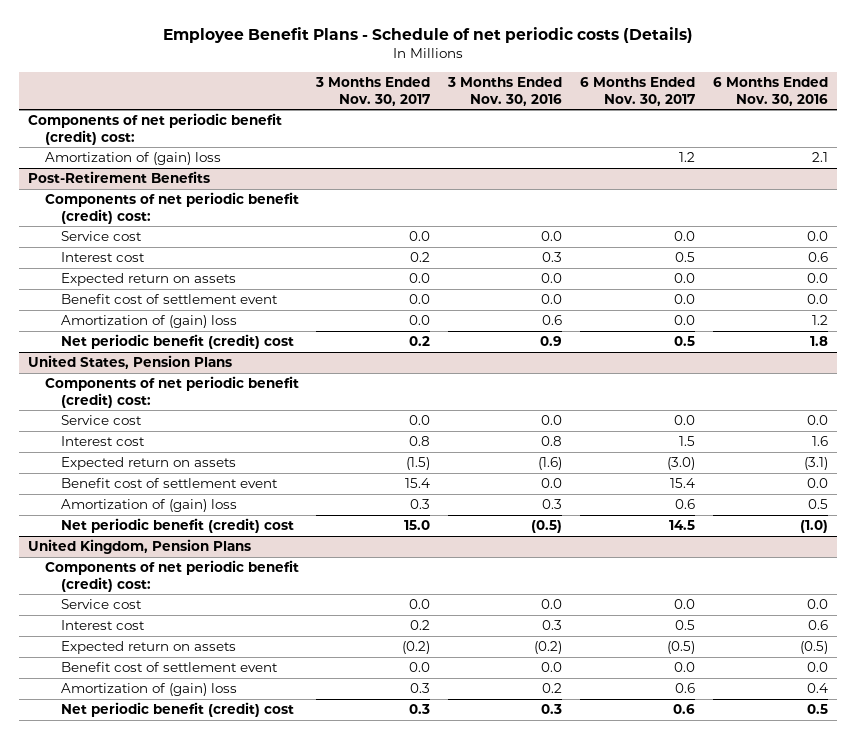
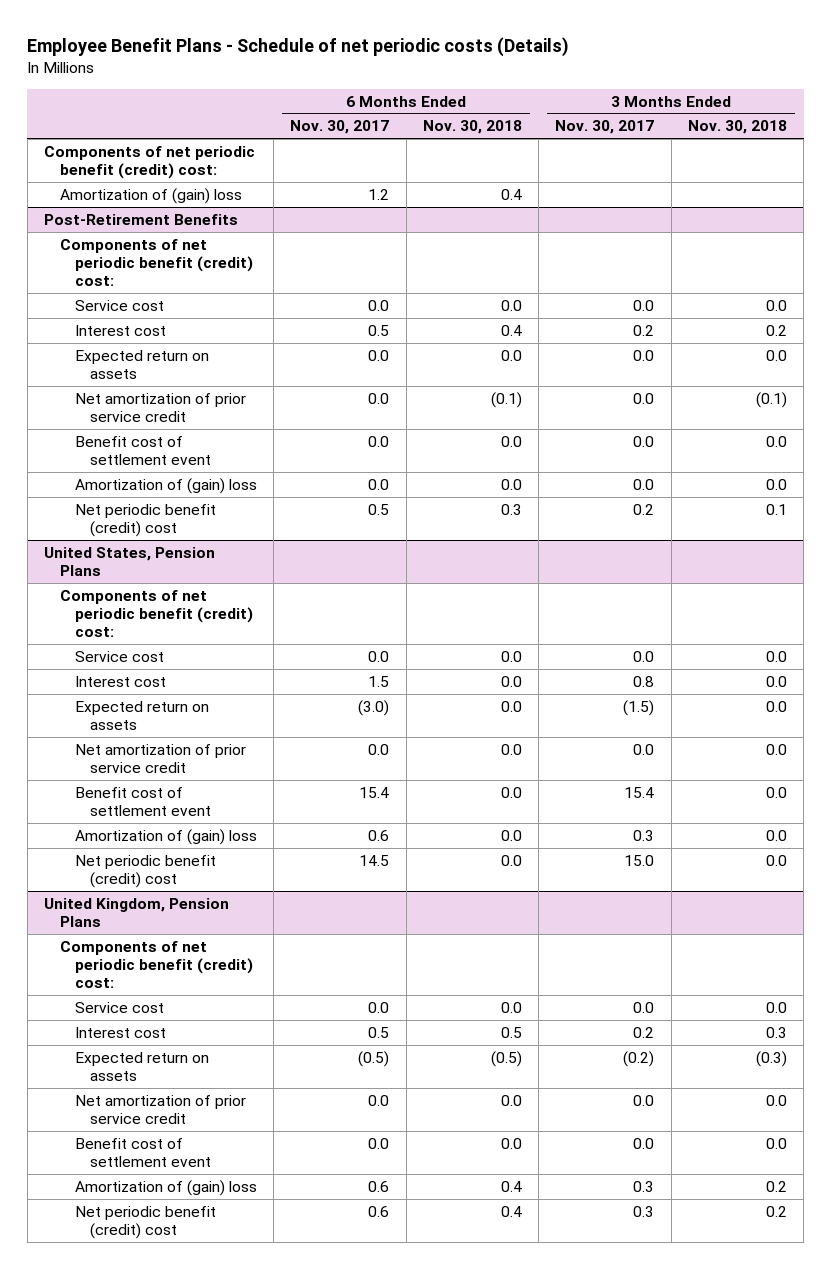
- | 3 Months Ended Nov. 30, 2017 | 3 Months Ended Nov. 30, 2016 | 6 Months Ended Nov. 30, 2017 | 6 Months Ended Nov. 30, 2016
+ | 6 Months Ended Nov. 30, 2017 | 6 Months Ended Nov. 30, 2018 | 3 Months Ended Nov. 30, 2017 | 3 Months Ended Nov. 30, 2018
@ Post-Retirement Benefits
+ Net amortization of prior service credit | 0.0 | (0.1) | 0.0 | (0.1)
@ United States, Pension Plans
+ Net amortization of prior service credit | 0.0 | 0.0 | 0.0 | 0.0
@ United Kingdom, Pension Plans
+ Net amortization of prior service credit | 0.0 | 0.0 | 0.0 | 0.0

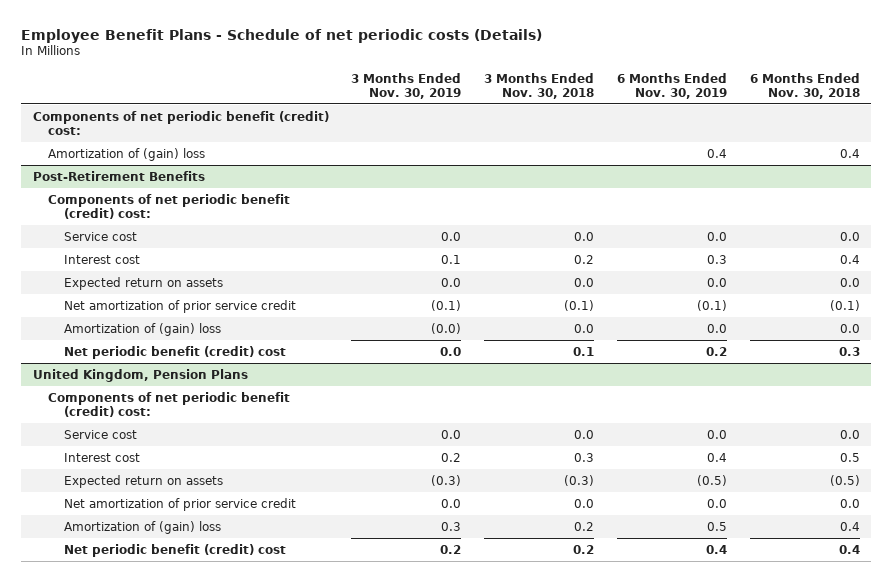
- | 6 Months Ended Nov. 30, 2017 | 6 Months Ended Nov. 30, 2018 | 3 Months Ended Nov. 30, 2017 | 3 Months Ended Nov. 30, 2018
+ | 3 Months Ended Nov. 30, 2019 | 3 Months Ended Nov. 30, 2018 | 6 Months Ended Nov. 30, 2019 | 6 Months Ended Nov. 30, 2018
@ Post-Retirement Benefits
- Benefit cost of settlement event | 0.0 | 0.0 | 0.0 | 0.0
- United States, Pension Plans
- Components of net periodic benefit (credit) cost:
- Service cost | 0.0 | 0.0 | 0.0 | 0.0
- Interest cost | 1.5 | 0.0 | 0.8 | 0.0
- Expected return on assets | (3.0) | 0.0 | (1.5) | 0.0
- Net amortization of prior service credit | 0.0 | 0.0 | 0.0 | 0.0
- Benefit cost of settlement event | 15.4 | 0.0 | 15.4 | 0.0
- Amortization of (gain) loss | 0.6 | 0.0 | 0.3 | 0.0
- Net periodic benefit (credit) cost | 14.5 | 0.0 | 15.0 | 0.0
@ United Kingdom, Pension Plans
- Benefit cost of settlement event | 0.0 | 0.0 | 0.0 | 0.0

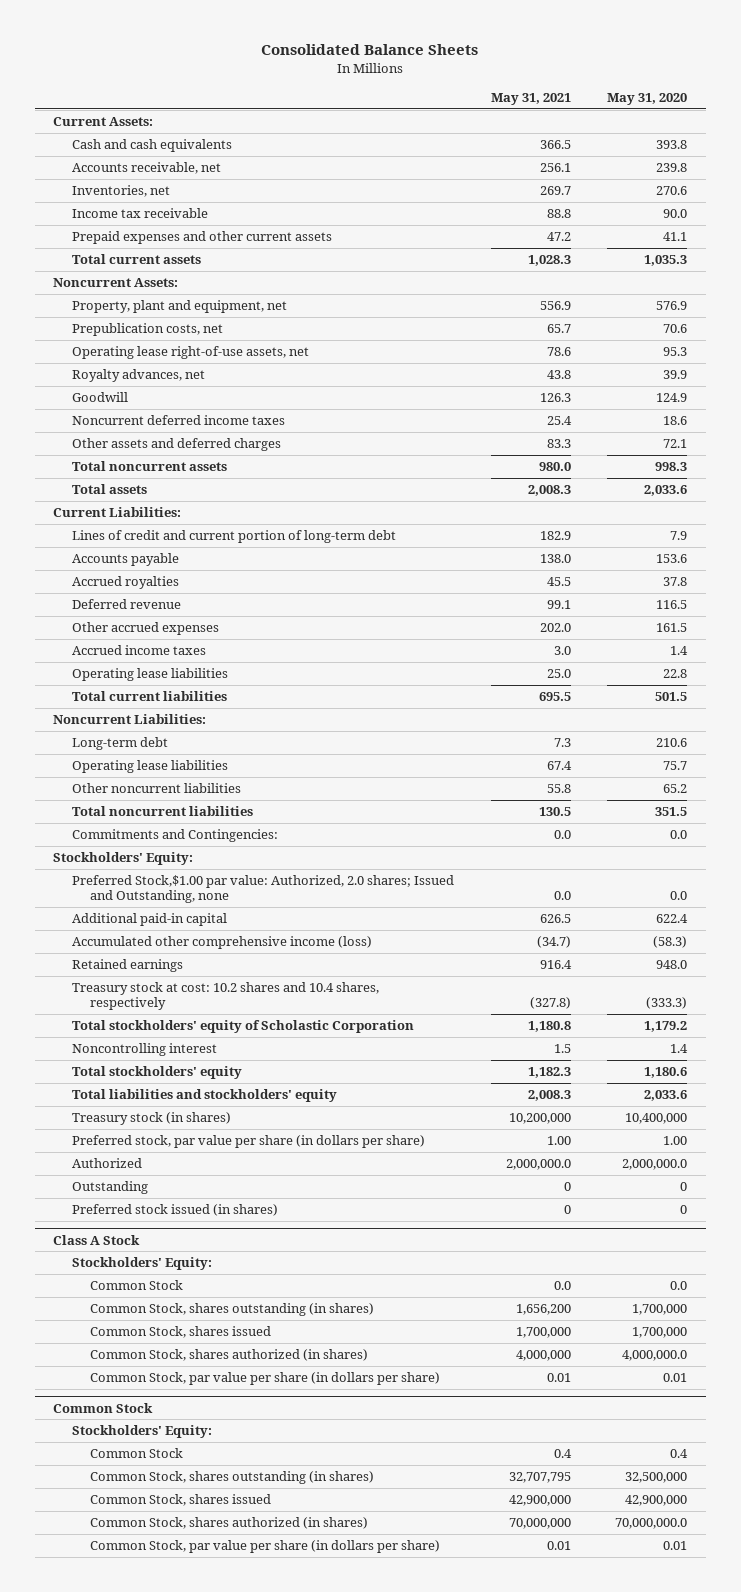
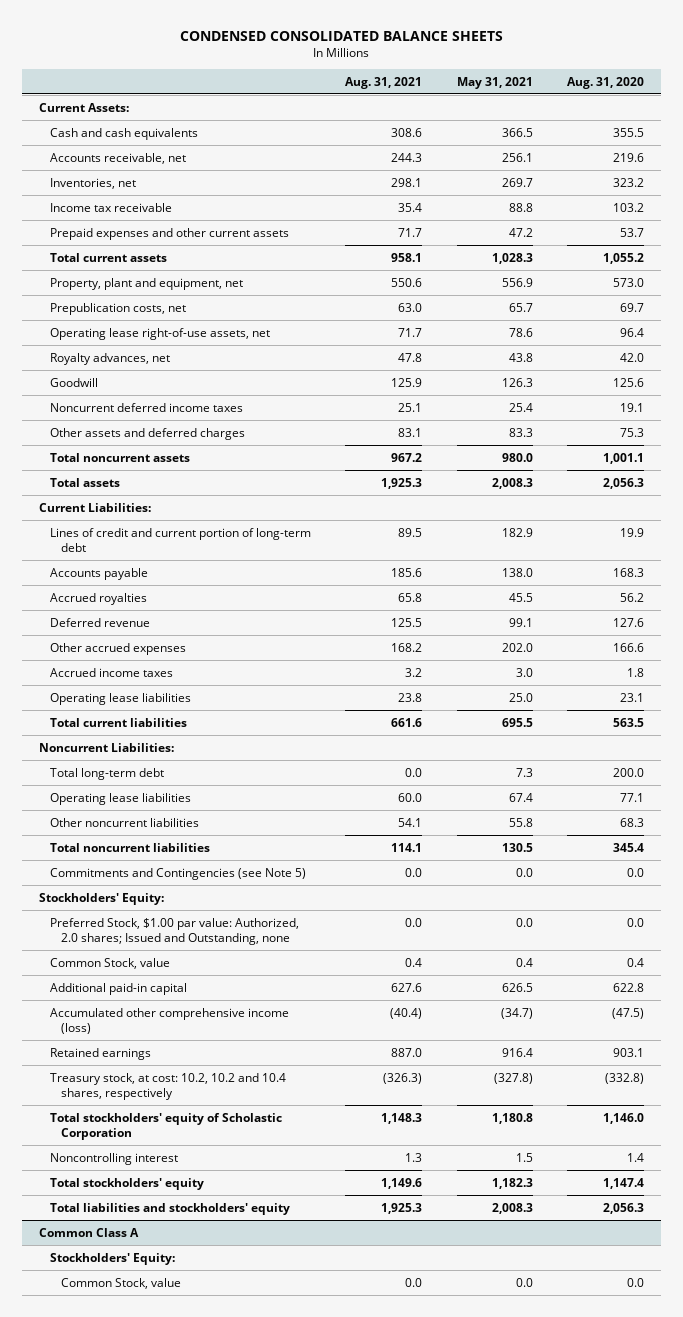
- Consolidated Balance Sheets
+ CONDENSED CONSOLIDATED BALANCE SHEETS
- | May 31, 2021 | May 31, 2020
+ | Aug. 31, 2021 | May 31, 2021 | Aug. 31, 2020
- Noncurrent Assets:
- Long-term debt | 7.3 | 210.6
+ Total long-term debt | 0.0 | 7.3 | 200.0
- Commitments and Contingencies: | 0.0 | 0.0
+ Commitments and Contingencies (see Note 5) | 0.0 | 0.0 | 0.0
- Preferred Stock,$1.00 par value: Authorized, 2.0 shares; Issued and Outstanding, none | 0.0 | 0.0
+ Preferred Stock, $1.00 par value: Authorized, 2.0 shares; Issued and Outstanding, none | 0.0 | 0.0 | 0.0
+ Common Stock, value | 0.4 | 0.4 | 0.4
- Treasury stock at cost: 10.2 shares and 10.4 shares, respectively | (327.8) | (333.3)
+ Treasury stock, at cost: 10.2, 10.2 and 10.4 shares, respectively | (326.3) | (327.8) | (332.8)
- Treasury stock (in shares) | 10,200,000 | 10,400,000
- Preferred stock, par value per share (in dollars per share) | 1.00 | 1.00
- Authorized | 2,000,000.0 | 2,000,000.0
- Outstanding | 0 | 0
- Preferred stock issued (in shares) | 0 | 0
- Class A Stock
- Stockholders' Equity:
- Common Stock | 0.0 | 0.0
- Common Stock, shares outstanding (in shares) | 1,656,200 | 1,700,000
- Common Stock, shares issued | 1,700,000 | 1,700,000
- Common Stock, shares authorized (in shares) | 4,000,000 | 4,000,000.0
- Common Stock, par value per share (in dollars per share) | 0.01 | 0.01
- Common Stock
+ Common Class A
- Common Stock | 0.4 | 0.4
- Common Stock, shares outstanding (in shares) | 32,707,795 | 32,500,000
- Common Stock, shares issued | 42,900,000 | 42,900,000
- Common Stock, shares authorized (in shares) | 70,000,000 | 70,000,000.0
- Common Stock, par value per share (in dollars per share) | 0.01 | 0.01
+ Common Stock, value | 0.0 | 0.0 | 0.0

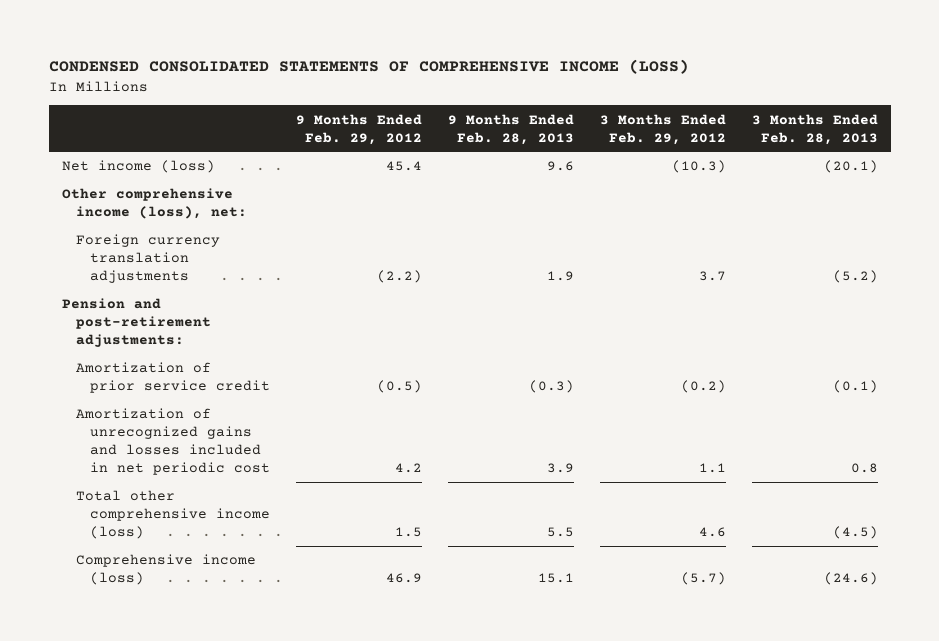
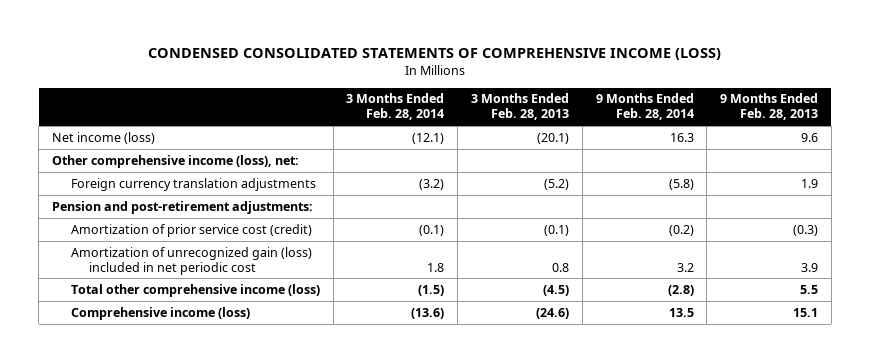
- | 9 Months Ended Feb. 29, 2012 | 9 Months Ended Feb. 28, 2013 | 3 Months Ended Feb. 29, 2012 | 3 Months Ended Feb. 28, 2013
+ | 3 Months Ended Feb. 28, 2014 | 3 Months Ended Feb. 28, 2013 | 9 Months Ended Feb. 28, 2014 | 9 Months Ended Feb. 28, 2013
- Amortization of prior service credit | (0.5) | (0.3) | (0.2) | (0.1)
- Amortization of unrecognized gains and losses included in net periodic cost | 4.2 | 3.9 | 1.1 | 0.8
+ Amortization of prior service cost (credit) | (0.1) | (0.1) | (0.2) | (0.3)
+ Amortization of unrecognized gain (loss) included in net periodic cost | 1.8 | 0.8 | 3.2 | 3.9

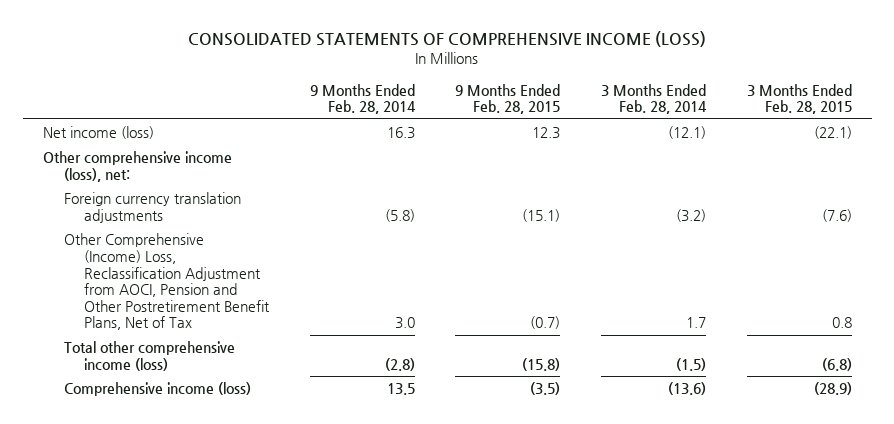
- CONDENSED CONSOLIDATED STATEMENTS OF COMPREHENSIVE INCOME (LOSS)
+ CONSOLIDATED STATEMENTS OF COMPREHENSIVE INCOME (LOSS)
- | 3 Months Ended Feb. 28, 2014 | 3 Months Ended Feb. 28, 2013 | 9 Months Ended Feb. 28, 2014 | 9 Months Ended Feb. 28, 2013
+ | 9 Months Ended Feb. 28, 2014 | 9 Months Ended Feb. 28, 2015 | 3 Months Ended Feb. 28, 2014 | 3 Months Ended Feb. 28, 2015
- Pension and post-retirement adjustments:
- Amortization of prior service cost (credit) | (0.1) | (0.1) | (0.2) | (0.3)
- Amortization of unrecognized gain (loss) included in net periodic cost | 1.8 | 0.8 | 3.2 | 3.9
+ Other Comprehensive (Income) Loss, Reclassification Adjustment from AOCI, Pension and Other Postretirement Benefit Plans, Net of Tax | 3.0 | (0.7) | 1.7 | 0.8

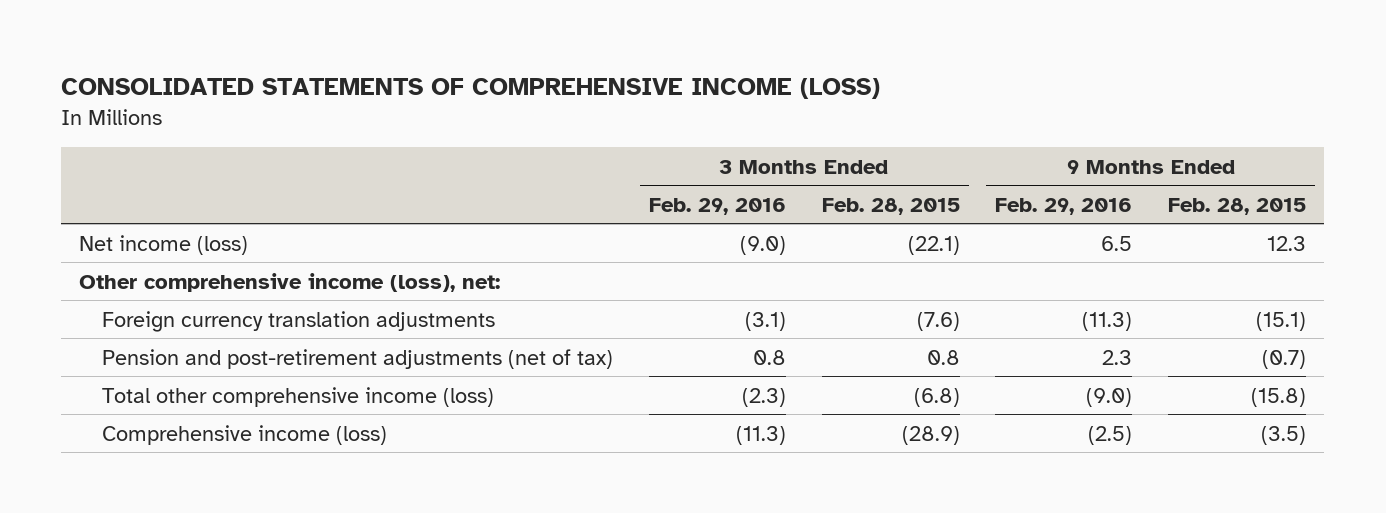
- | 9 Months Ended Feb. 28, 2014 | 9 Months Ended Feb. 28, 2015 | 3 Months Ended Feb. 28, 2014 | 3 Months Ended Feb. 28, 2015
+ | 3 Months Ended Feb. 29, 2016 | 3 Months Ended Feb. 28, 2015 | 9 Months Ended Feb. 29, 2016 | 9 Months Ended Feb. 28, 2015
- Other Comprehensive (Income) Loss, Reclassification Adjustment from AOCI, Pension and Other Postretirement Benefit Plans, Net of Tax | 3.0 | (0.7) | 1.7 | 0.8
+ Pension and post-retirement adjustments (net of tax) | 0.8 | 0.8 | 2.3 | (0.7)

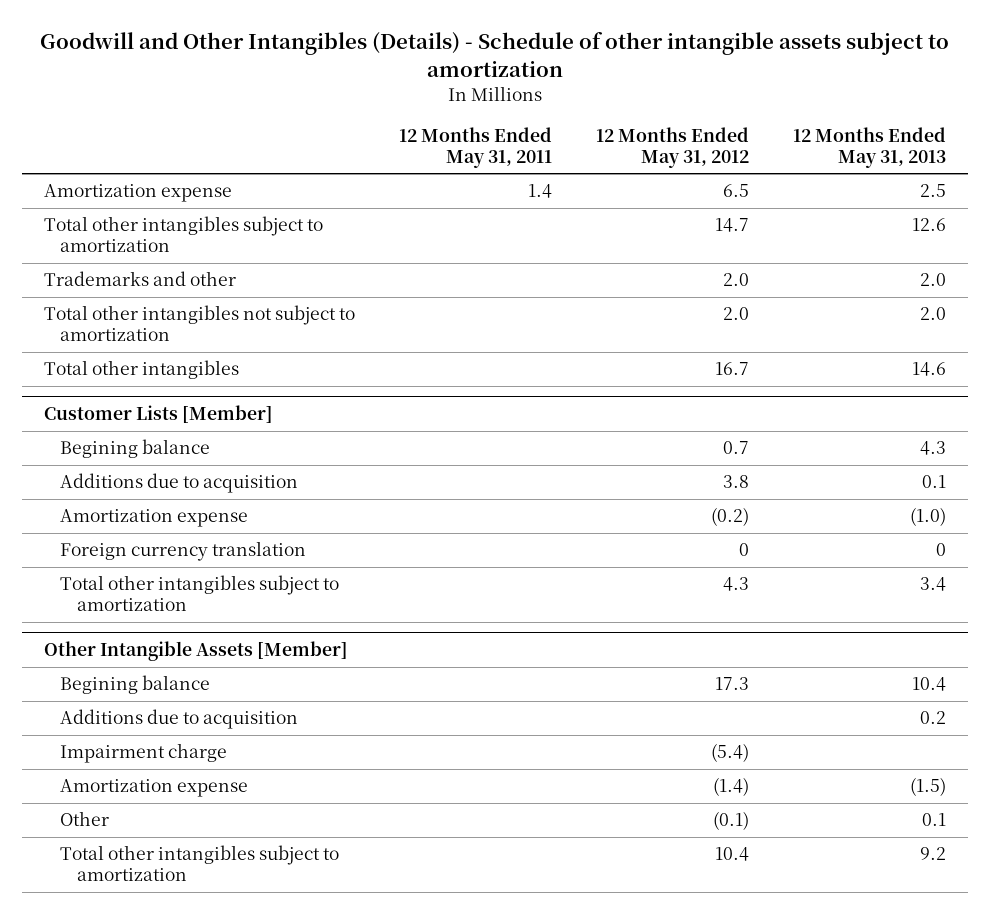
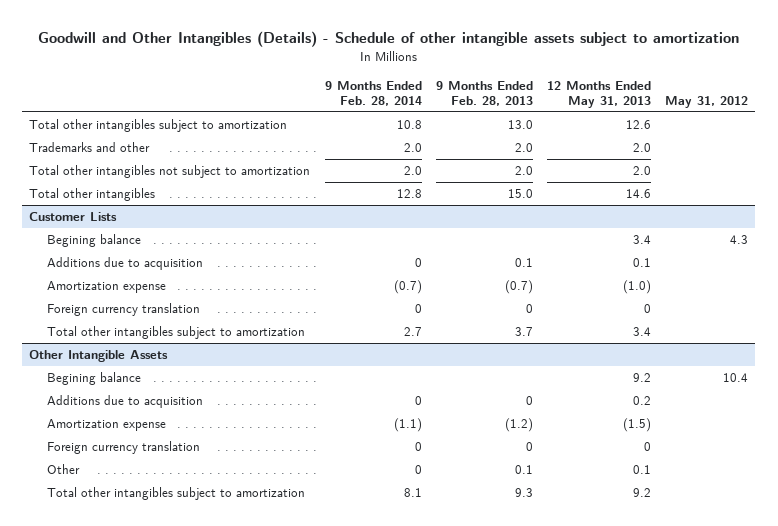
- | 12 Months Ended May 31, 2011 | 12 Months Ended May 31, 2012 | 12 Months Ended May 31, 2013
+ | 9 Months Ended Feb. 28, 2014 | 9 Months Ended Feb. 28, 2013 | 12 Months Ended May 31, 2013 | May 31, 2012
- Amortization expense | 1.4 | 6.5 | 2.5
- Customer Lists [Member]
- Begining balance | | 0.7 | 4.3
+ Customer Lists
+ Begining balance | | | 3.4 | 4.3
- Other Intangible Assets [Member]
- Begining balance | | 17.3 | 10.4
+ Other Intangible Assets
+ Begining balance | | | 9.2 | 10.4
- Impairment charge | | (5.4) |
+ Foreign currency translation | 0 | 0 | 0 |

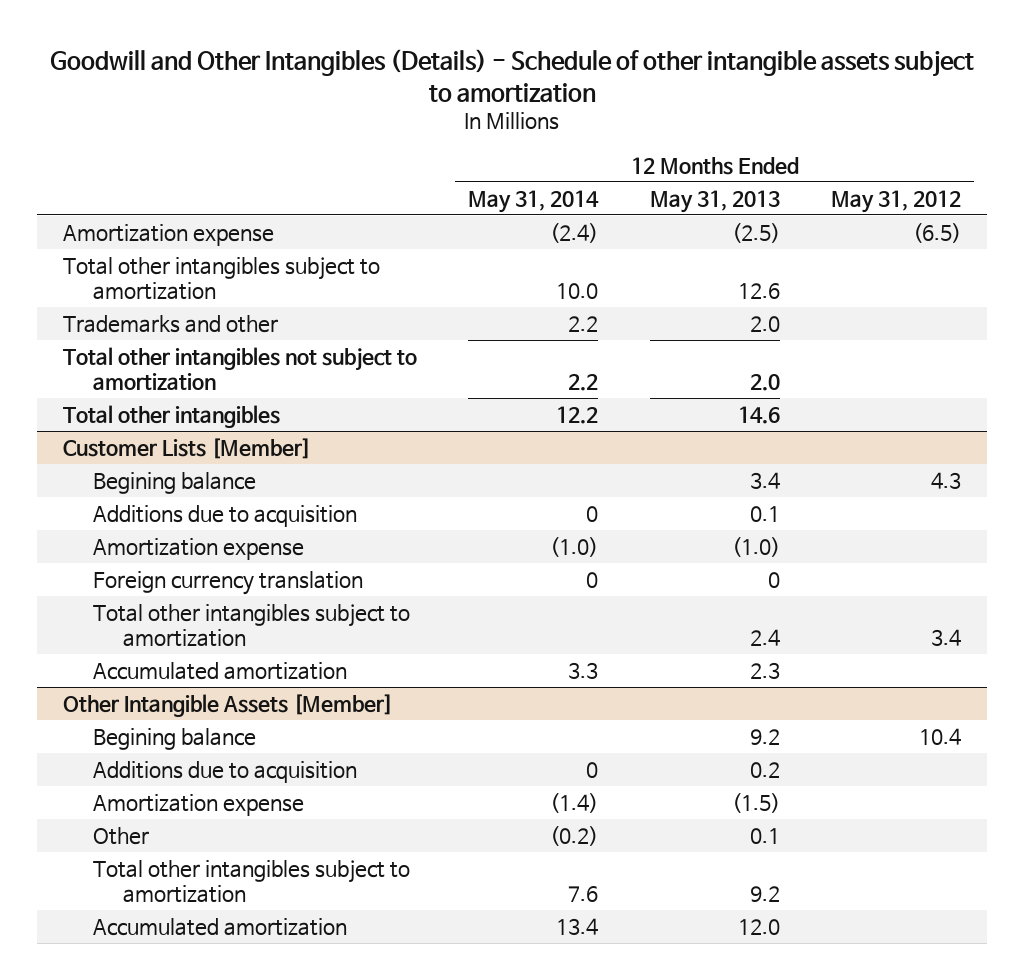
- | 9 Months Ended Feb. 28, 2014 | 9 Months Ended Feb. 28, 2013 | 12 Months Ended May 31, 2013 | May 31, 2012
+ | 12 Months Ended May 31, 2014 | 12 Months Ended May 31, 2013 | 12 Months Ended May 31, 2012
+ Amortization expense | (2.4) | (2.5) | (6.5)
- Customer Lists
+ Customer Lists [Member]
- Total other intangibles subject to amortization | 2.7 | 3.7 | 3.4 |
- Other Intangible Assets
+ Total other intangibles subject to amortization | | 2.4 | 3.4
+ Accumulated amortization | 3.3 | 2.3 |
+ Other Intangible Assets [Member]
- Foreign currency translation | 0 | 0 | 0 |
+ Accumulated amortization | 13.4 | 12.0 |

